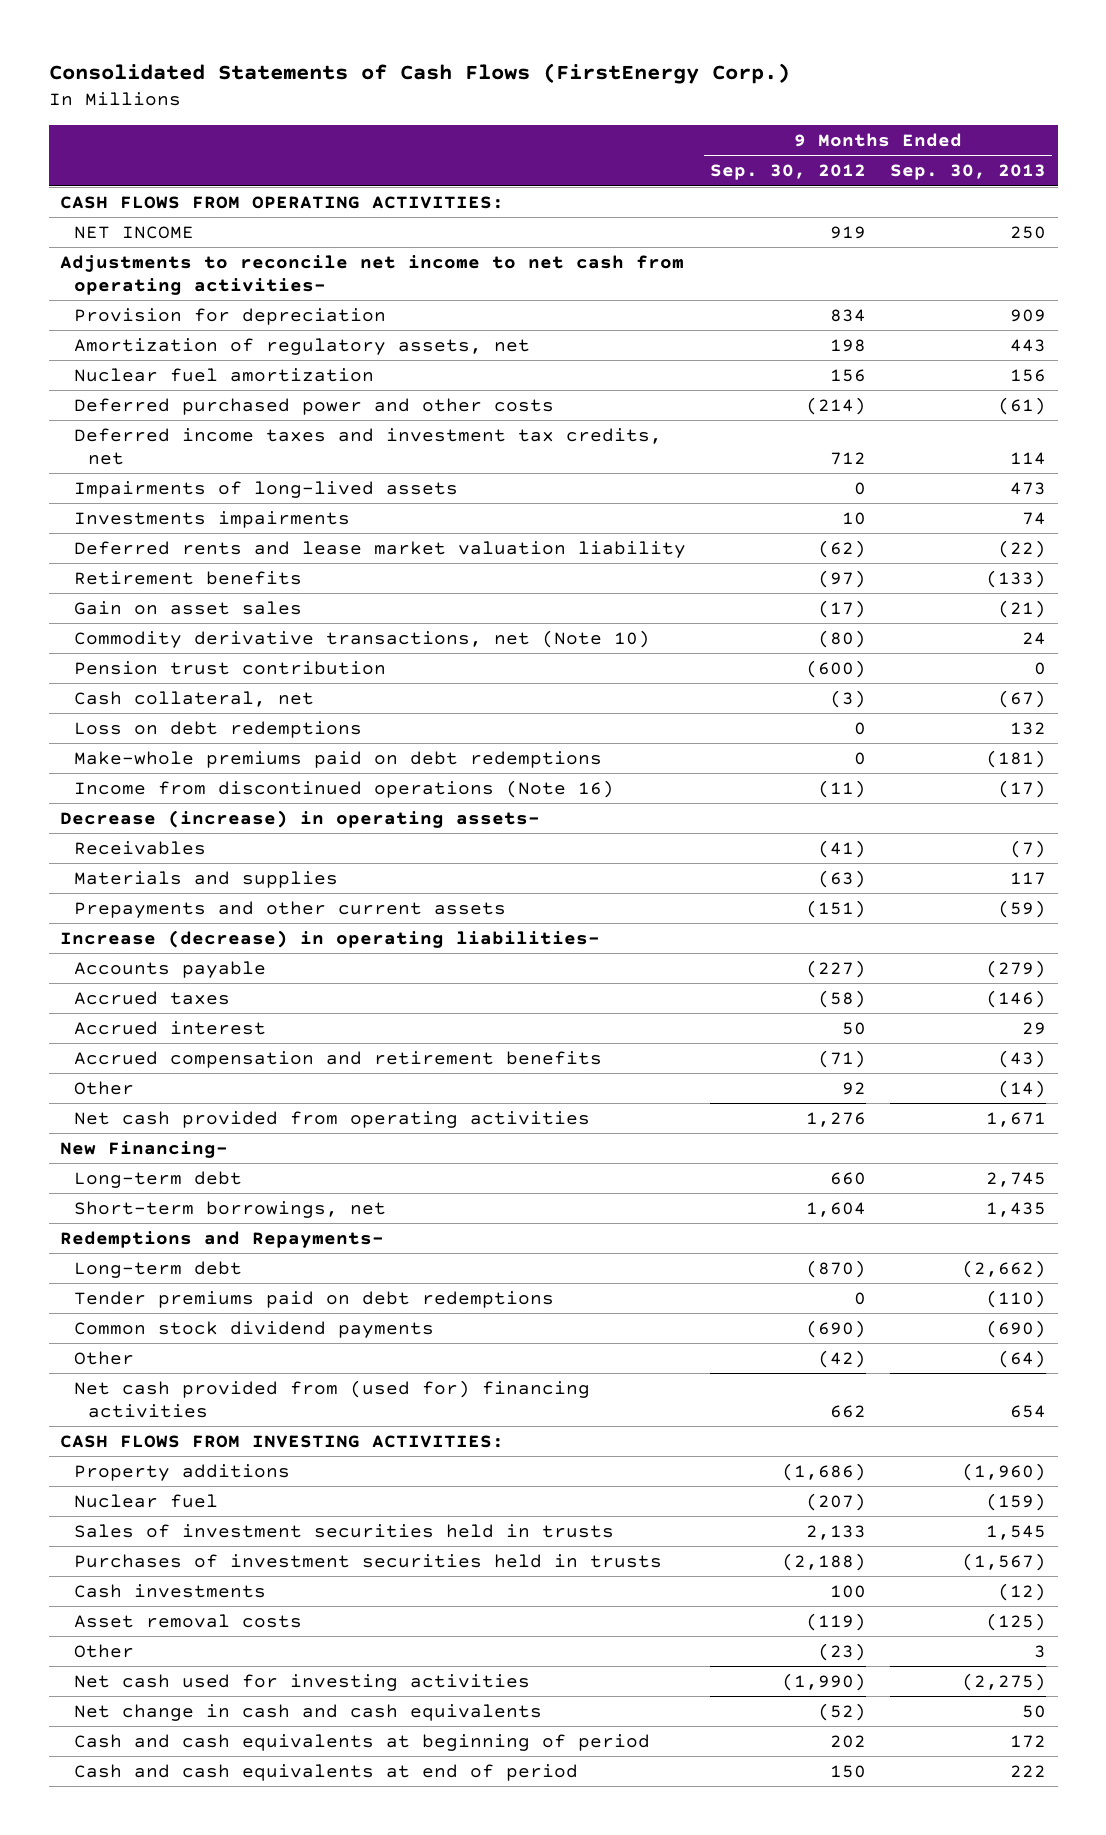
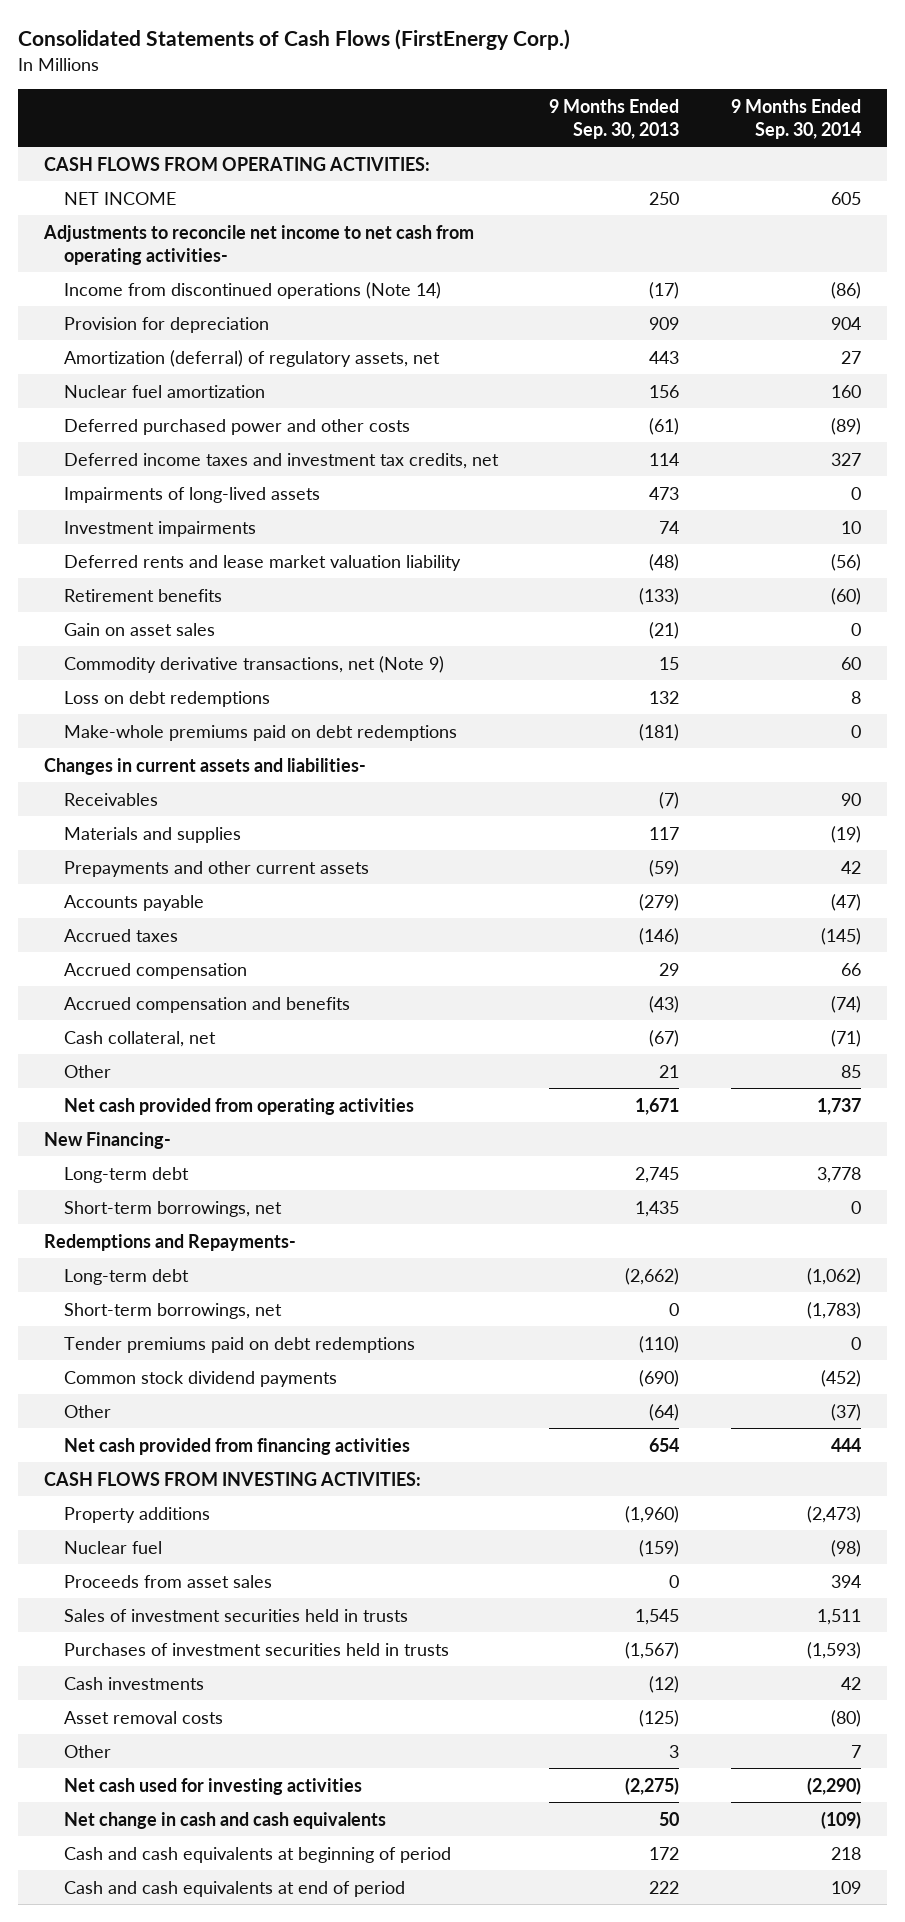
- | 9 Months Ended Sep. 30, 2012 | 9 Months Ended Sep. 30, 2013
+ | 9 Months Ended Sep. 30, 2013 | 9 Months Ended Sep. 30, 2014
+ Income from discontinued operations (Note 14) | (17) | (86)
- Amortization of regulatory assets, net | 198 | 443
+ Amortization (deferral) of regulatory assets, net | 443 | 27
- Investments impairments | 10 | 74
- Deferred rents and lease market valuation liability | (62) | (22)
+ Investment impairments | 74 | 10
+ Deferred rents and lease market valuation liability | (48) | (56)
- Commodity derivative transactions, net (Note 10) | (80) | 24
- Pension trust contribution | (600) | 0
+ Commodity derivative transactions, net (Note 9) | 15 | 60
- Income from discontinued operations (Note 16) | (11) | (17)
- Decrease (increase) in operating assets-
+ Changes in current assets and liabilities-
- Increase (decrease) in operating liabilities-
- Accrued interest | 50 | 29
- Accrued compensation and retirement benefits | (71) | (43)
- Other | 92 | (14)
+ Accrued compensation | 29 | 66
+ Accrued compensation and benefits | (43) | (74)
moved down: Cash collateral, net | (67) | (71)
+ Other | 21 | 85
+ Short-term borrowings, net | 0 | (1,783)
- Net cash provided from (used for) financing activities | 662 | 654
+ Net cash provided from financing activities | 654 | 444
+ Proceeds from asset sales | 0 | 394

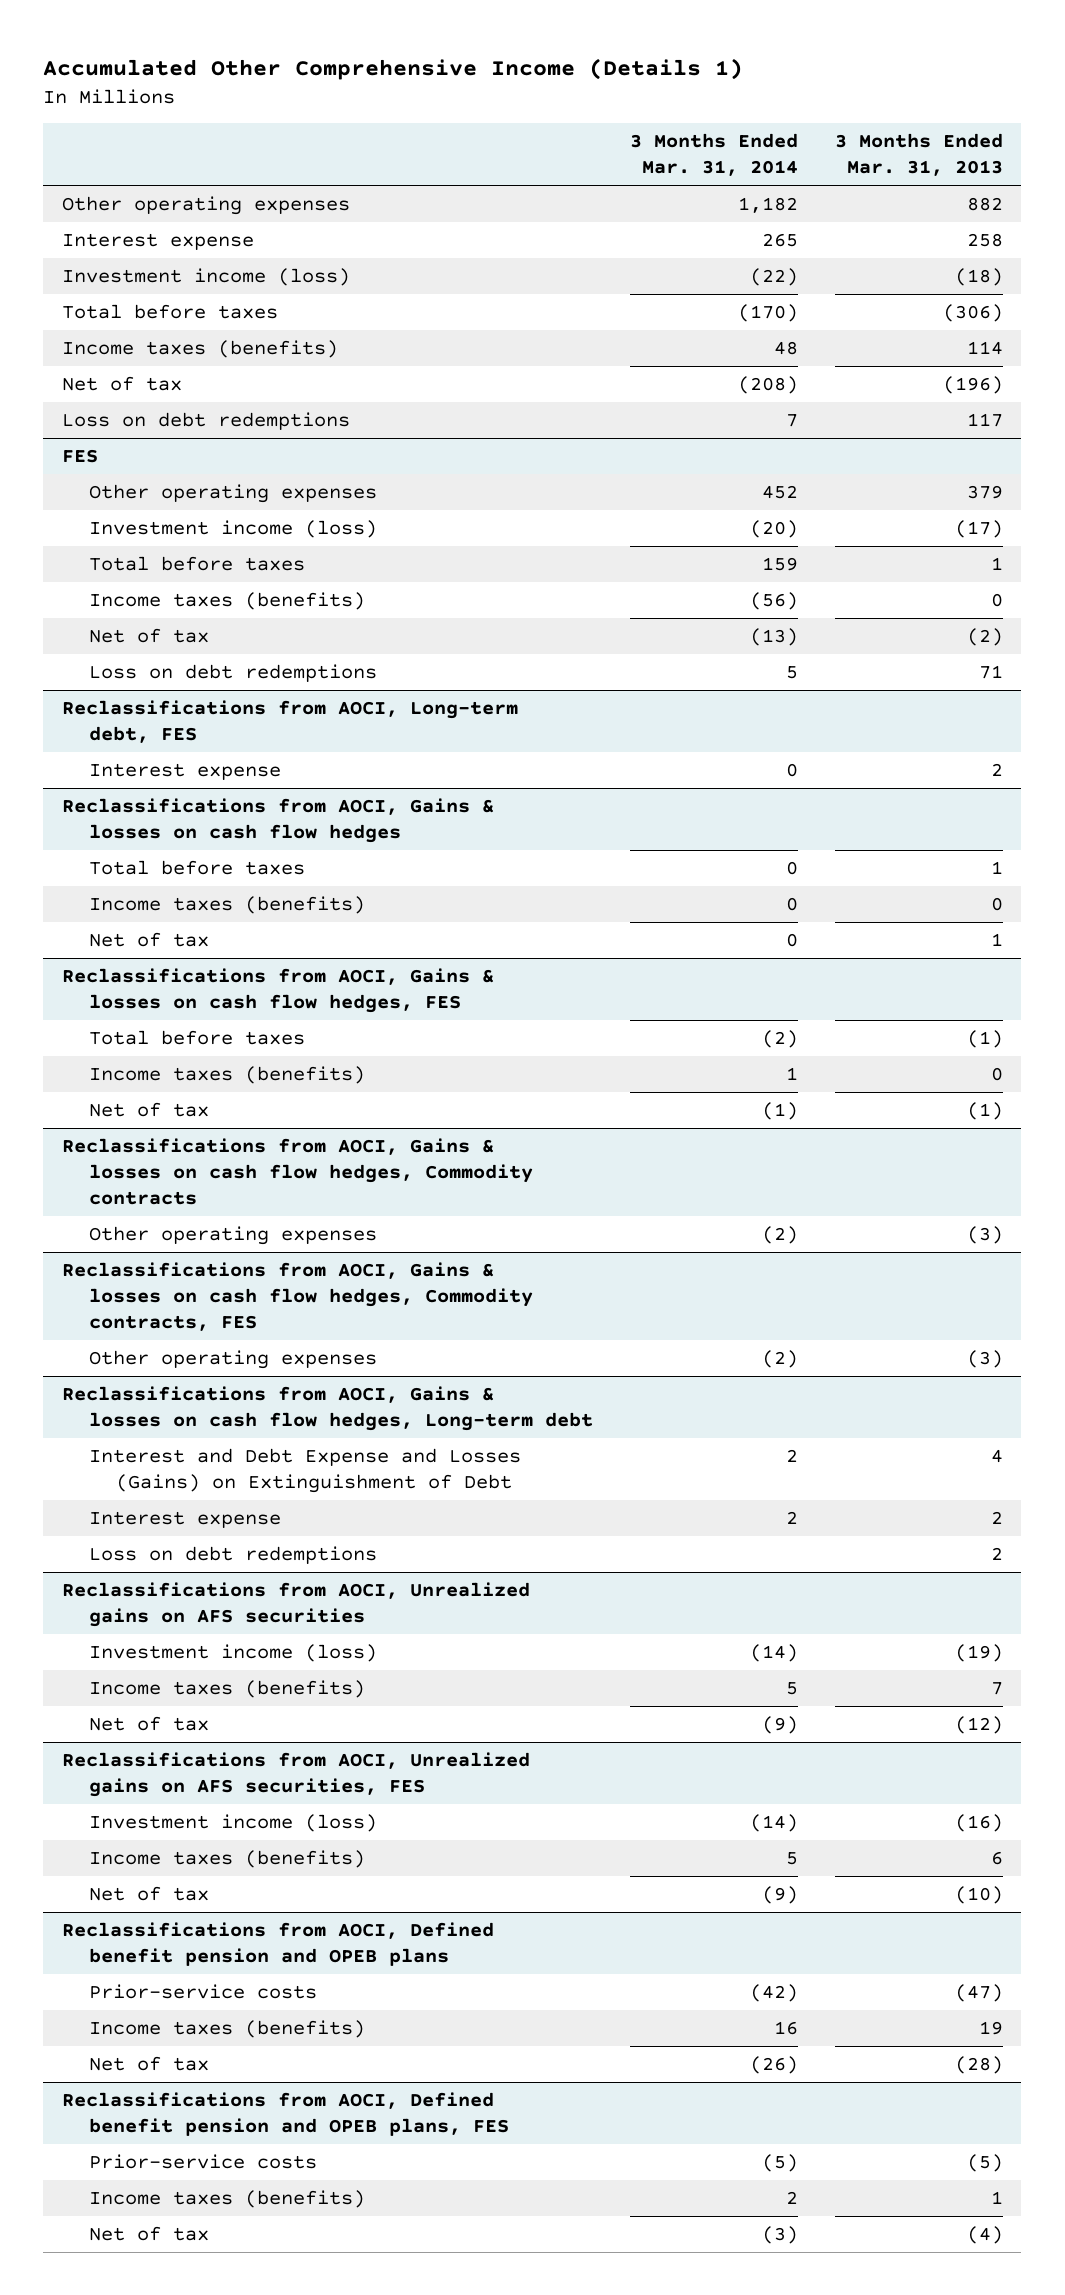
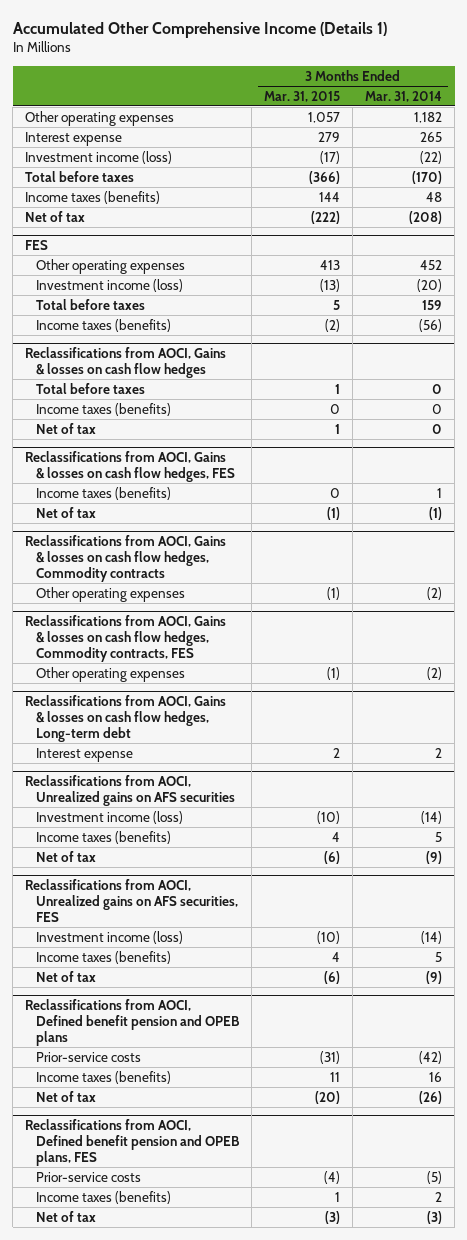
- | 3 Months Ended Mar. 31, 2014 | 3 Months Ended Mar. 31, 2013
+ | 3 Months Ended Mar. 31, 2015 | 3 Months Ended Mar. 31, 2014
- Loss on debt redemptions | 7 | 117
@ FES
- Net of tax | (13) | (2)
- Loss on debt redemptions | 5 | 71
- Reclassifications from AOCI, Long-term debt, FES
- Interest expense | 0 | 2
@ Reclassifications from AOCI, Gains & losses on cash flow hedges, FES
- Total before taxes | (2) | (1)
@ Reclassifications from AOCI, Gains & losses on cash flow hedges, Long-term debt
- Interest and Debt Expense and Losses (Gains) on Extinguishment of Debt | 2 | 4
- Loss on debt redemptions | | 2

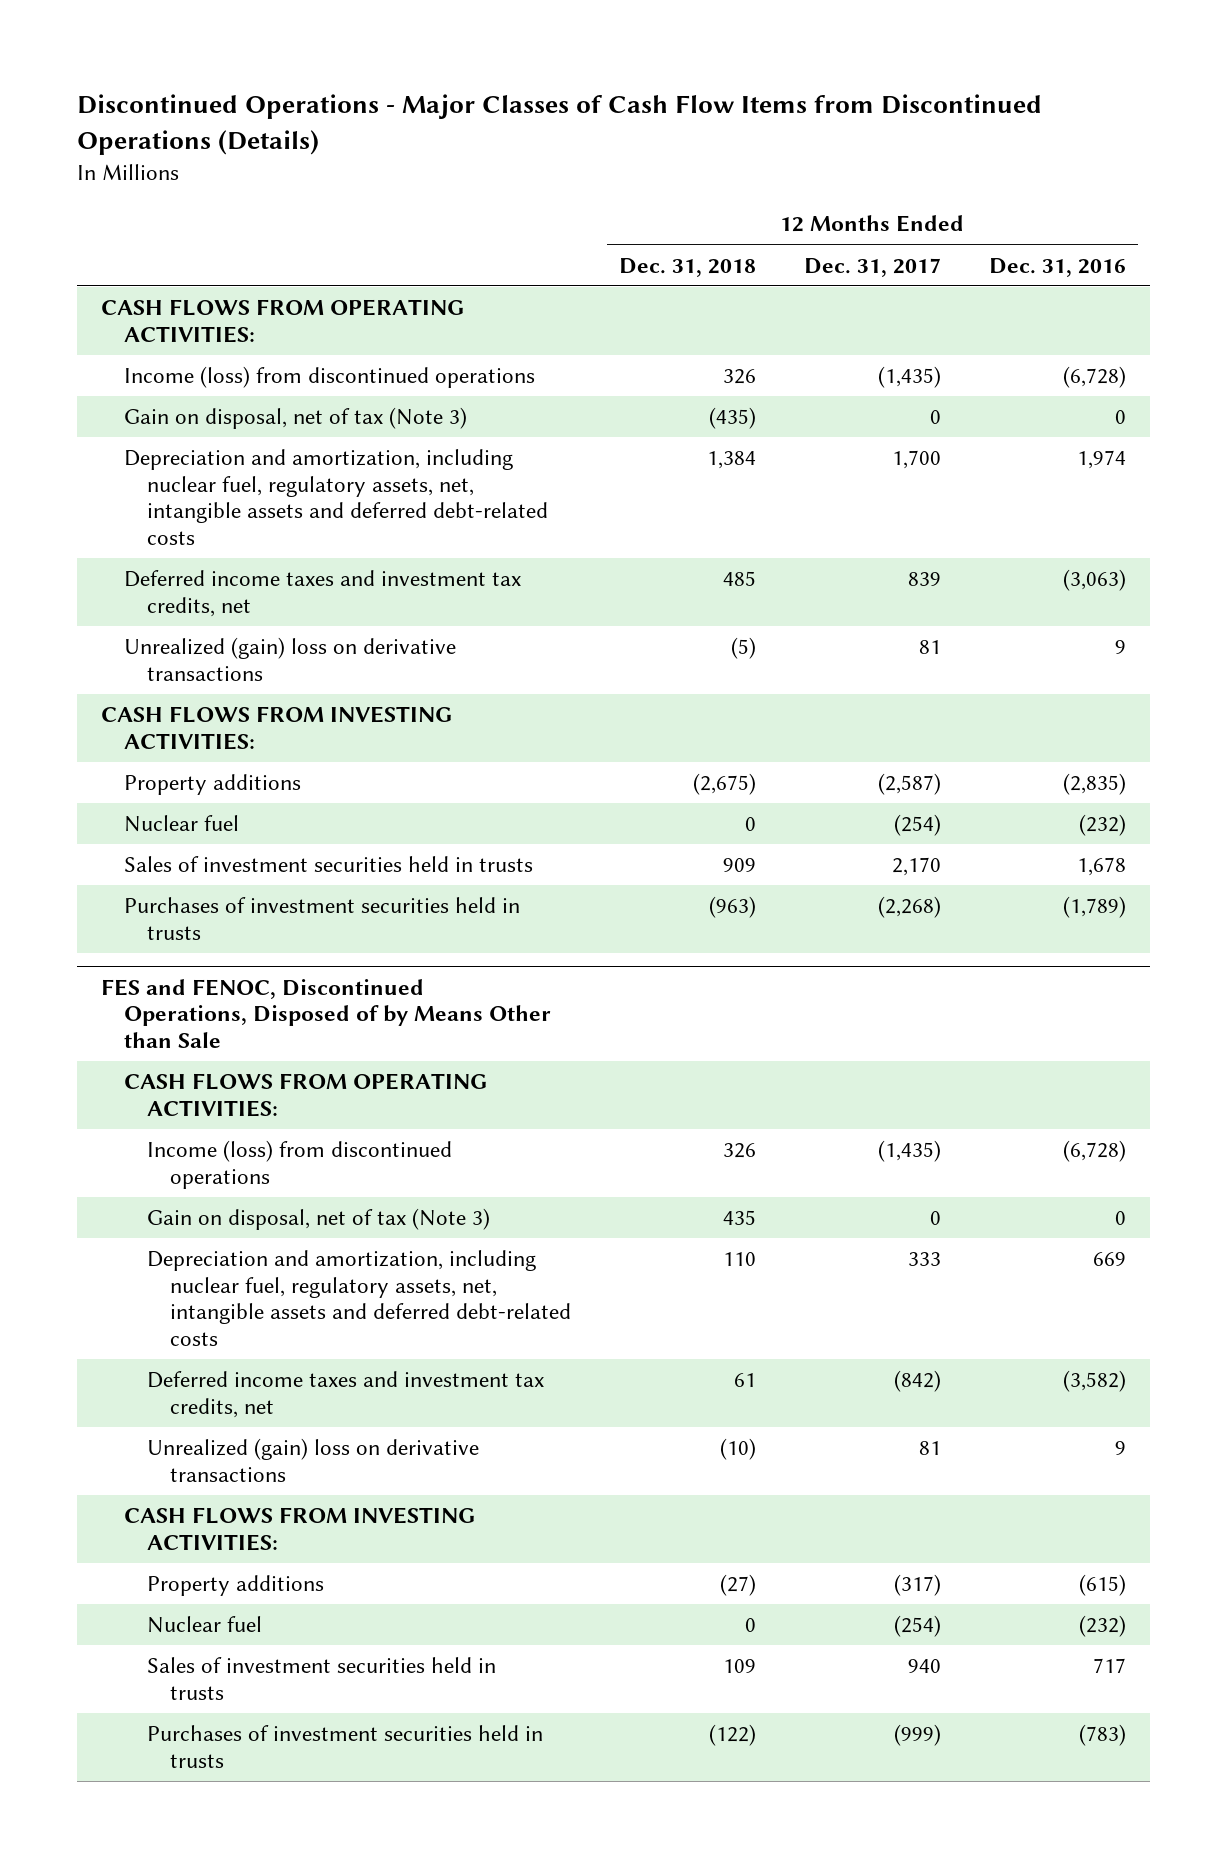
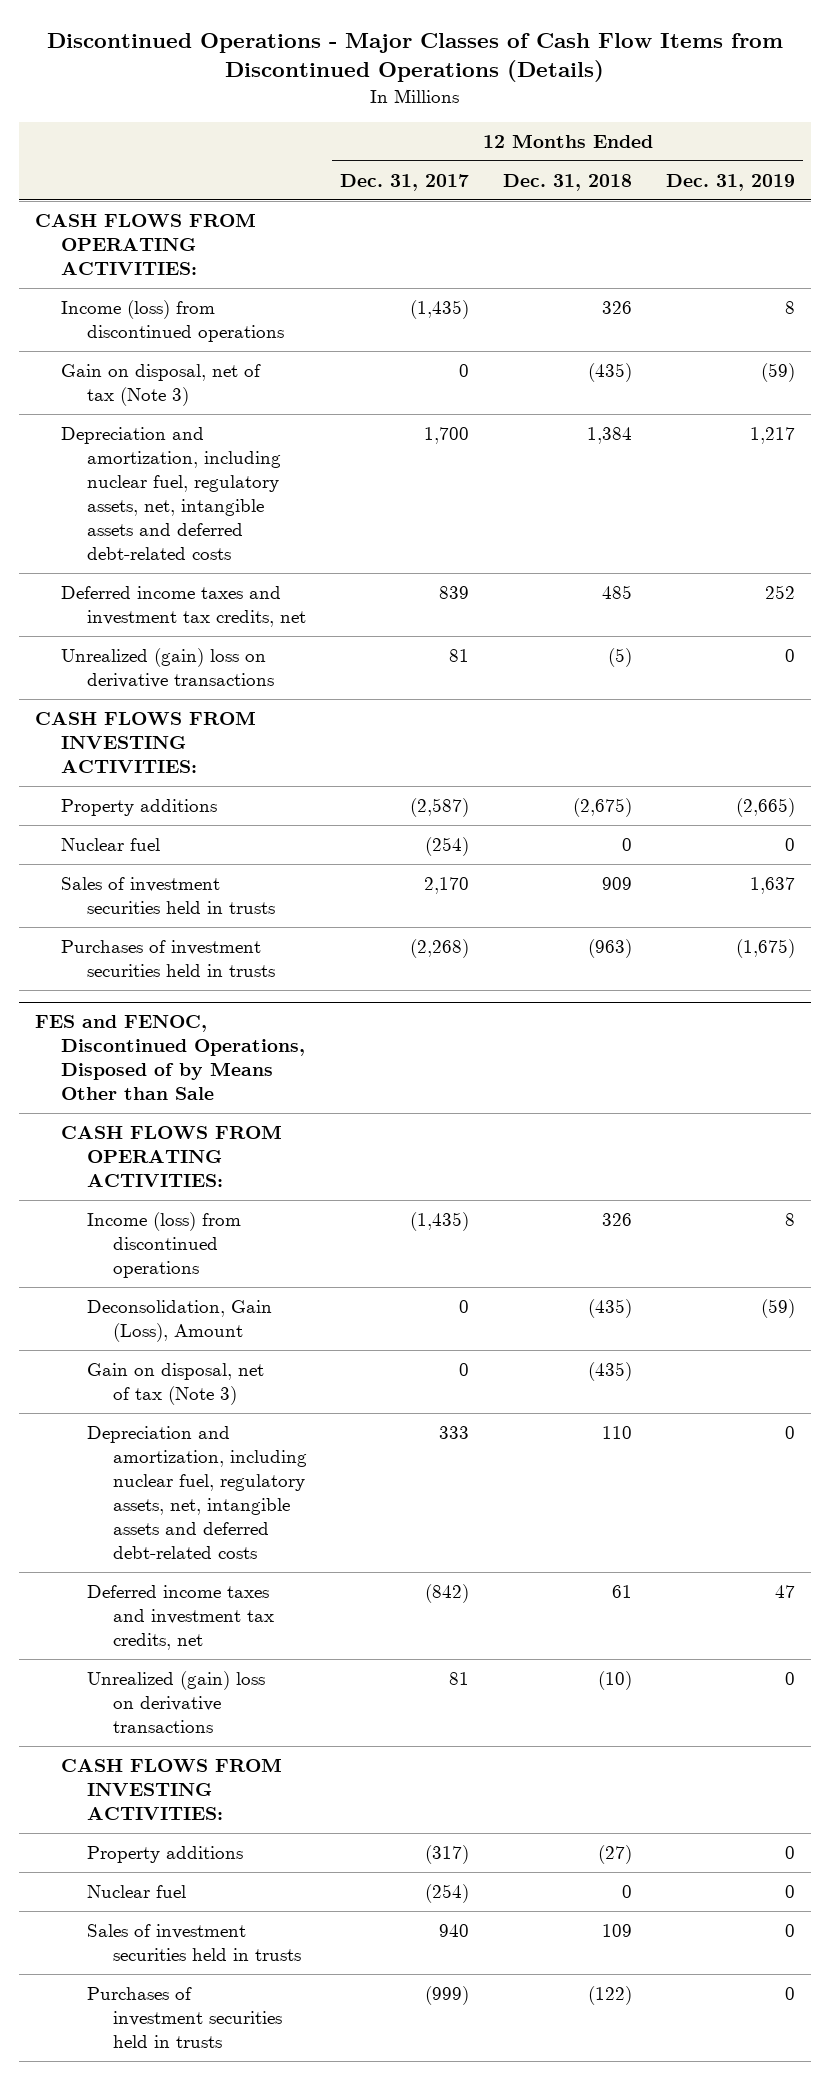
- | 12 Months Ended Dec. 31, 2018 | 12 Months Ended Dec. 31, 2017 | 12 Months Ended Dec. 31, 2016
+ | 12 Months Ended Dec. 31, 2017 | 12 Months Ended Dec. 31, 2018 | 12 Months Ended Dec. 31, 2019
@ FES and FENOC, Discontinued Operations, Disposed of by Means Other than Sale
- Gain on disposal, net of tax (Note 3) | 435 | 0 | 0
+ Deconsolidation, Gain (Loss), Amount | 0 | (435) | (59)
+ Gain on disposal, net of tax (Note 3) | 0 | (435) |

